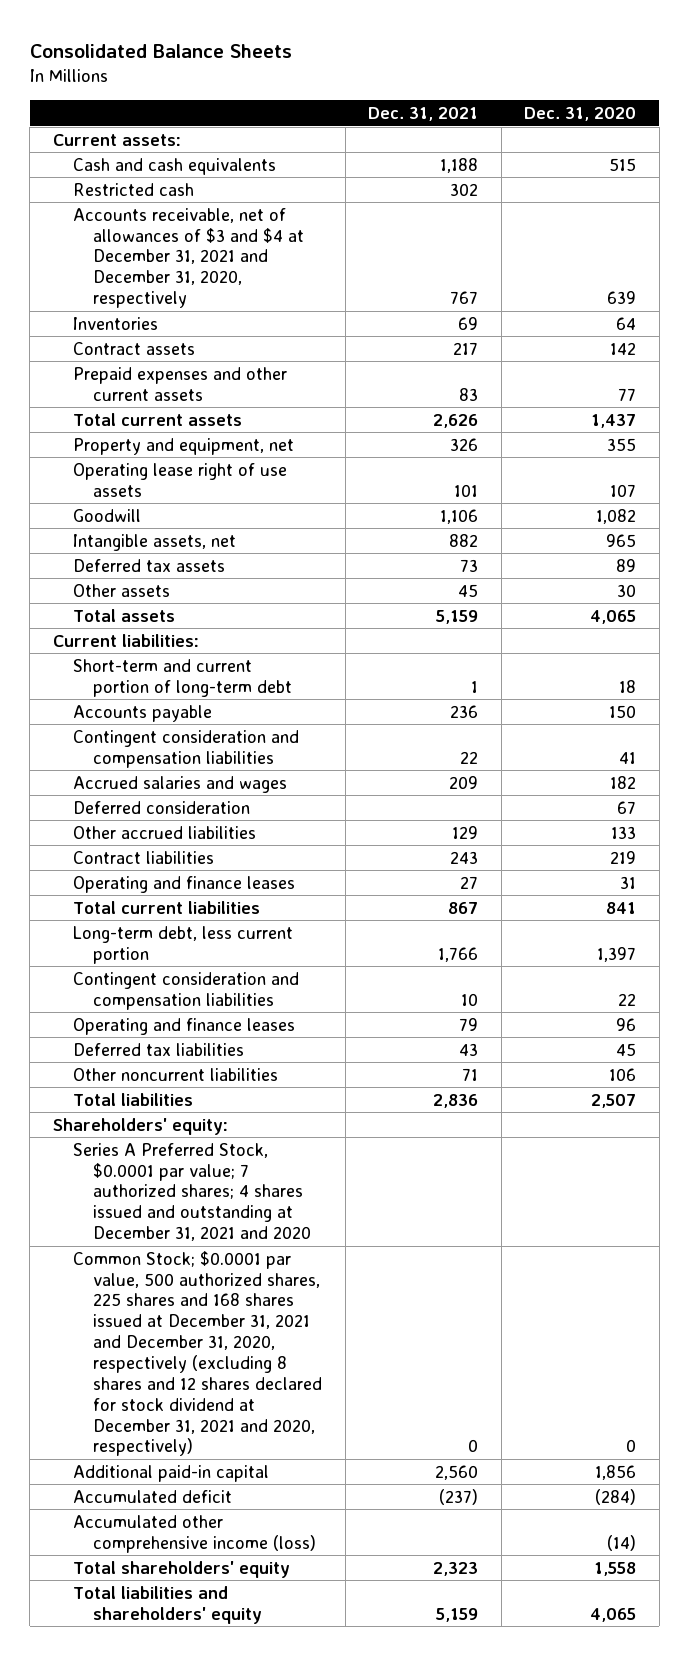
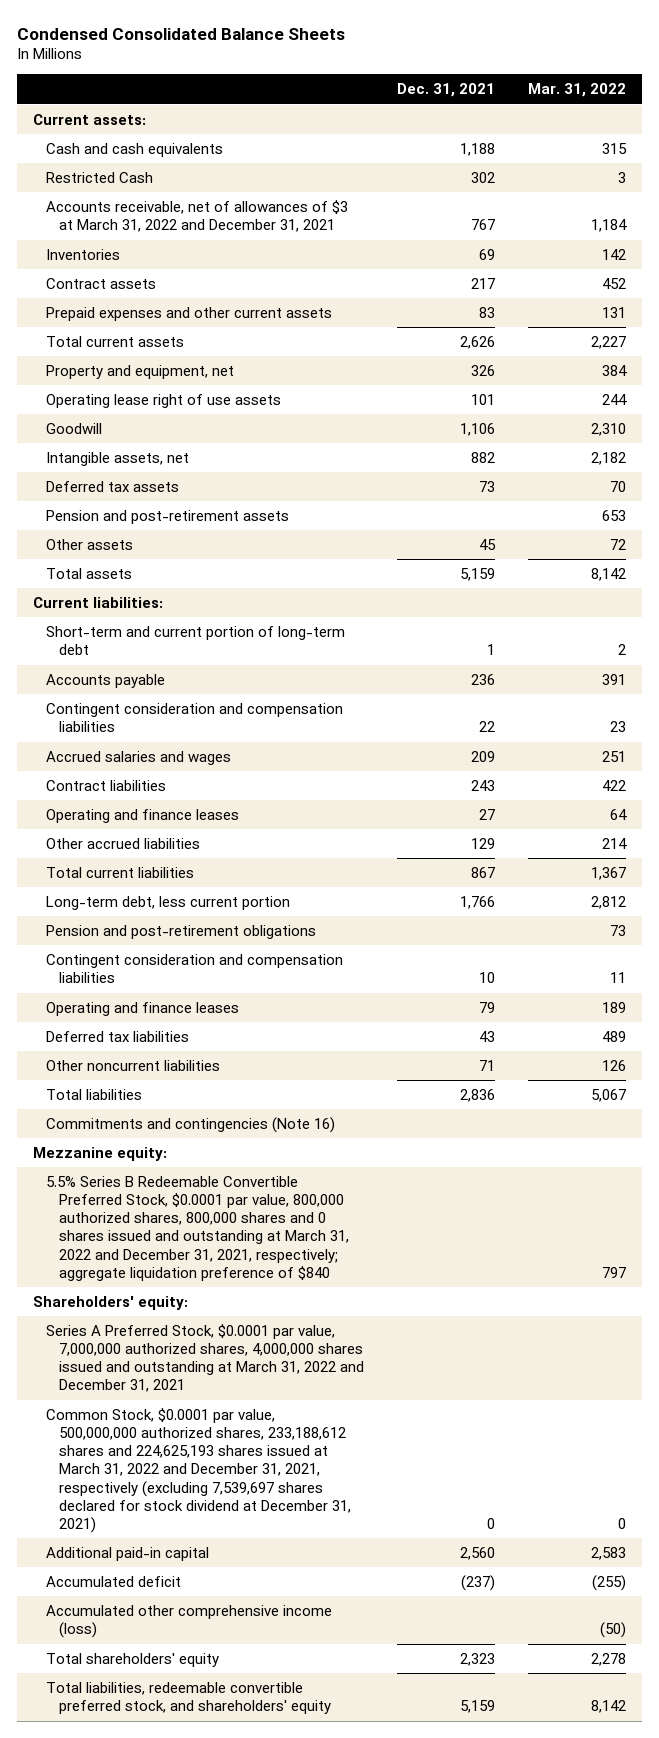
- Consolidated Balance Sheets
+ Condensed Consolidated Balance Sheets
- | Dec. 31, 2021 | Dec. 31, 2020
+ | Dec. 31, 2021 | Mar. 31, 2022
- Restricted cash | 302 |
- Accounts receivable, net of allowances of $3 and $4 at December 31, 2021 and December 31, 2020, respectively | 767 | 639
+ Restricted Cash | 302 | 3
+ Accounts receivable, net of allowances of $3 at March 31, 2022 and December 31, 2021 | 767 | 1,184
+ Pension and post-retirement assets | | 653
- Deferred consideration | | 67
moved down: Other accrued liabilities | 129 | 214
+ Pension and post-retirement obligations | | 73
+ Commitments and contingencies (Note 16)
+ Mezzanine equity:
+ 5.5% Series B Redeemable Convertible Preferred Stock, $0.0001 par value, 800,000 authorized shares, 800,000 shares and 0 shares issued and outstanding at March 31, 2022 and December 31, 2021, respectively; aggregate liquidation preference of $840 | | 797
- Series A Preferred Stock, $0.0001 par value; 7 authorized shares; 4 shares issued and outstanding at December 31, 2021 and 2020
- Common Stock; $0.0001 par value, 500 authorized shares, 225 shares and 168 shares issued at December 31, 2021 and December 31, 2020, respectively (excluding 8 shares and 12 shares declared for stock dividend at December 31, 2021 and 2020, respectively) | 0 | 0
+ Series A Preferred Stock, $0.0001 par value, 7,000,000 authorized shares, 4,000,000 shares issued and outstanding at March 31, 2022 and December 31, 2021
+ Common Stock, $0.0001 par value, 500,000,000 authorized shares, 233,188,612 shares and 224,625,193 shares issued at March 31, 2022 and December 31, 2021, respectively (excluding 7,539,697 shares declared for stock dividend at December 31, 2021) | 0 | 0
- Total liabilities and shareholders' equity | 5,159 | 4,065
+ Total liabilities, redeemable convertible preferred stock, and shareholders' equity | 5,159 | 8,142

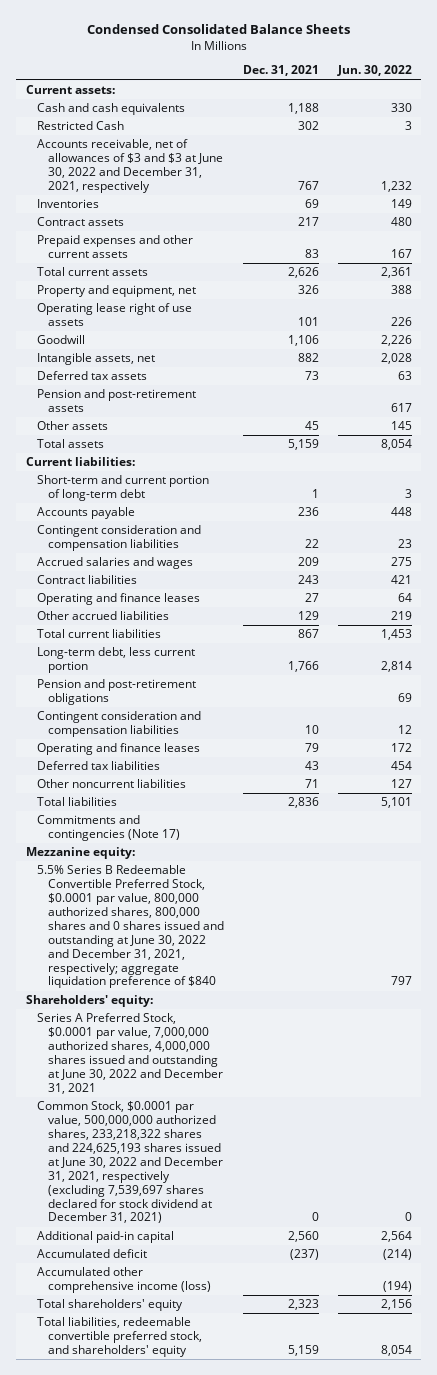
- | Dec. 31, 2021 | Mar. 31, 2022
+ | Dec. 31, 2021 | Jun. 30, 2022
- Accounts receivable, net of allowances of $3 at March 31, 2022 and December 31, 2021 | 767 | 1,184
+ Accounts receivable, net of allowances of $3 and $3 at June 30, 2022 and December 31, 2021, respectively | 767 | 1,232
- Commitments and contingencies (Note 16)
+ Commitments and contingencies (Note 17)
- 5.5% Series B Redeemable Convertible Preferred Stock, $0.0001 par value, 800,000 authorized shares, 800,000 shares and 0 shares issued and outstanding at March 31, 2022 and December 31, 2021, respectively; aggregate liquidation preference of $840 | | 797
+ 5.5% Series B Redeemable Convertible Preferred Stock, $0.0001 par value, 800,000 authorized shares, 800,000 shares and 0 shares issued and outstanding at June 30, 2022 and December 31, 2021, respectively; aggregate liquidation preference of $840 | | 797
- Series A Preferred Stock, $0.0001 par value, 7,000,000 authorized shares, 4,000,000 shares issued and outstanding at March 31, 2022 and December 31, 2021
- Common Stock, $0.0001 par value, 500,000,000 authorized shares, 233,188,612 shares and 224,625,193 shares issued at March 31, 2022 and December 31, 2021, respectively (excluding 7,539,697 shares declared for stock dividend at December 31, 2021) | 0 | 0
+ Series A Preferred Stock, $0.0001 par value, 7,000,000 authorized shares, 4,000,000 shares issued and outstanding at June 30, 2022 and December 31, 2021
+ Common Stock, $0.0001 par value, 500,000,000 authorized shares, 233,218,322 shares and 224,625,193 shares issued at June 30, 2022 and December 31, 2021, respectively (excluding 7,539,697 shares declared for stock dividend at December 31, 2021) | 0 | 0

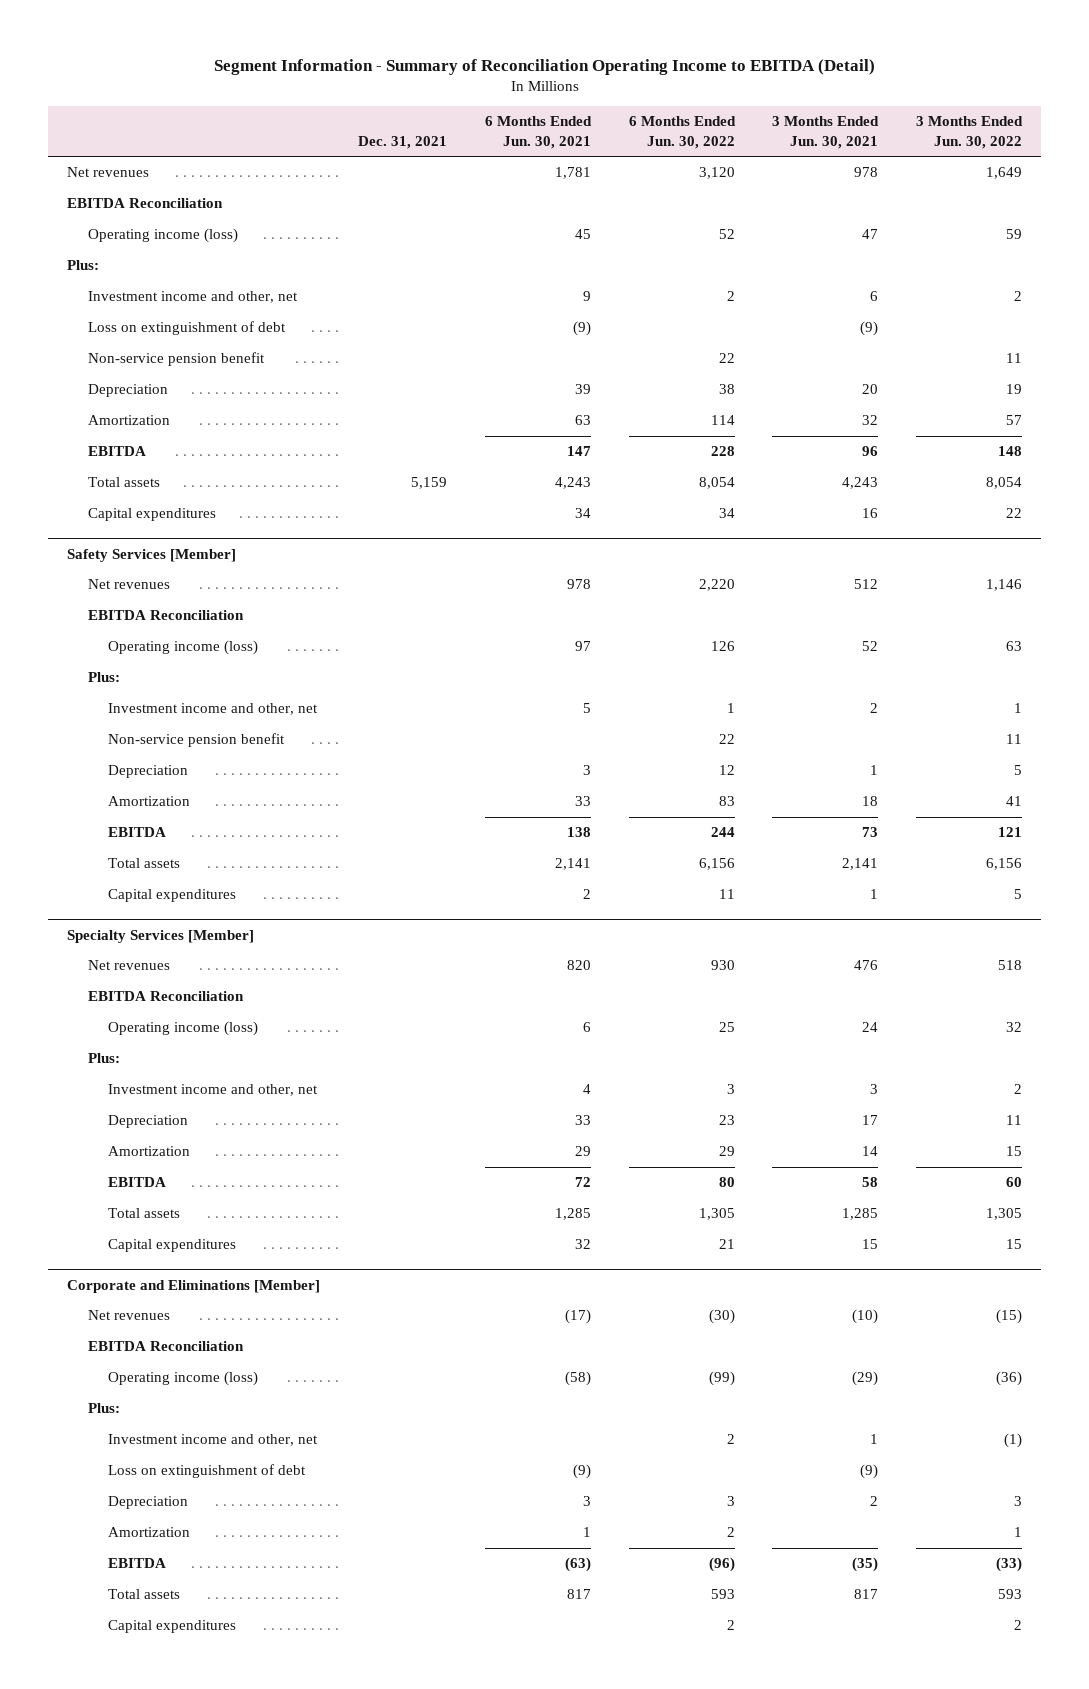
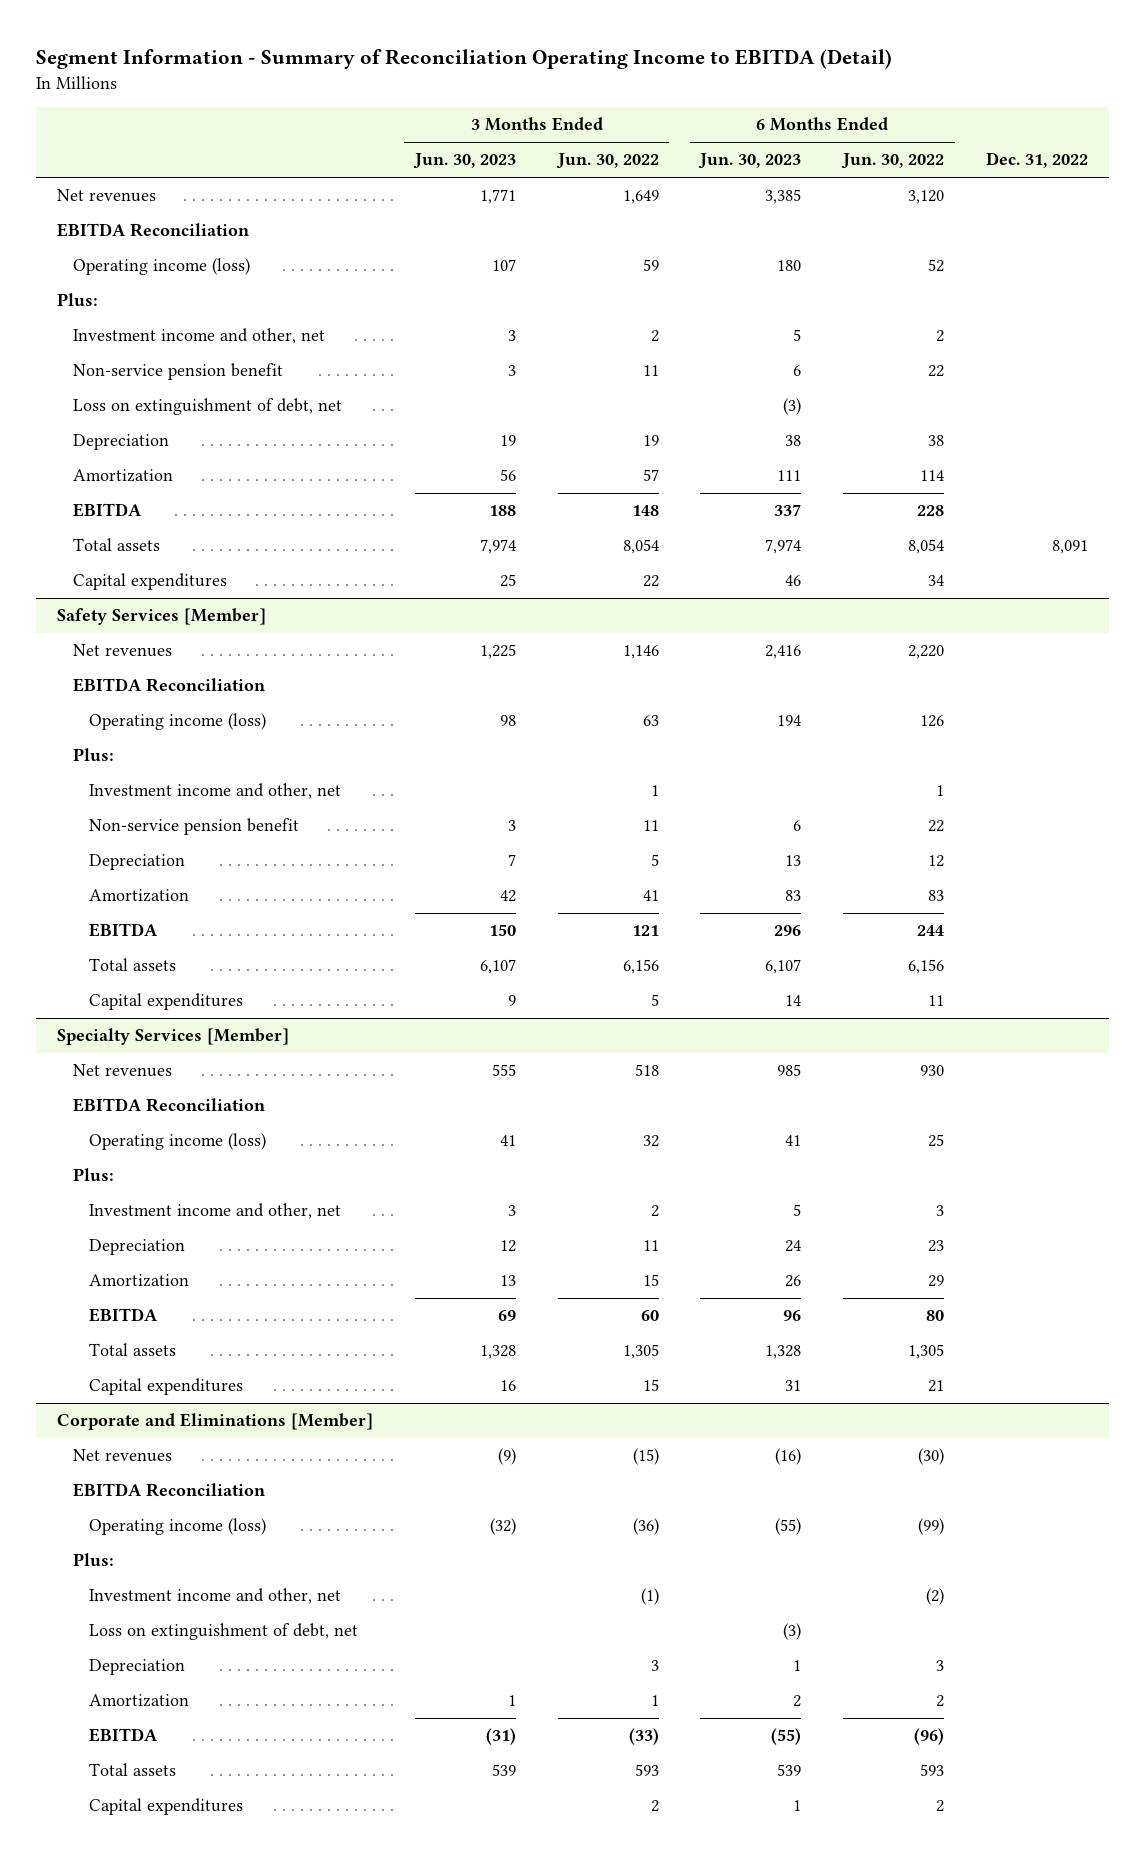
- | Dec. 31, 2021 | 6 Months Ended Jun. 30, 2021 | 6 Months Ended Jun. 30, 2022 | 3 Months Ended Jun. 30, 2021 | 3 Months Ended Jun. 30, 2022
+ | 3 Months Ended Jun. 30, 2023 | 3 Months Ended Jun. 30, 2022 | 6 Months Ended Jun. 30, 2023 | 6 Months Ended Jun. 30, 2022 | Dec. 31, 2022
- Loss on extinguishment of debt | | (9) | | (9) |
+ Loss on extinguishment of debt, net | | | (3) | |
@ Corporate and Eliminations [Member]
- Investment income and other, net | | | 2 | 1 | (1)
- Loss on extinguishment of debt | | (9) | | (9) |
+ Investment income and other, net | | (1) | | (2) |
+ Loss on extinguishment of debt, net | | | (3) | |

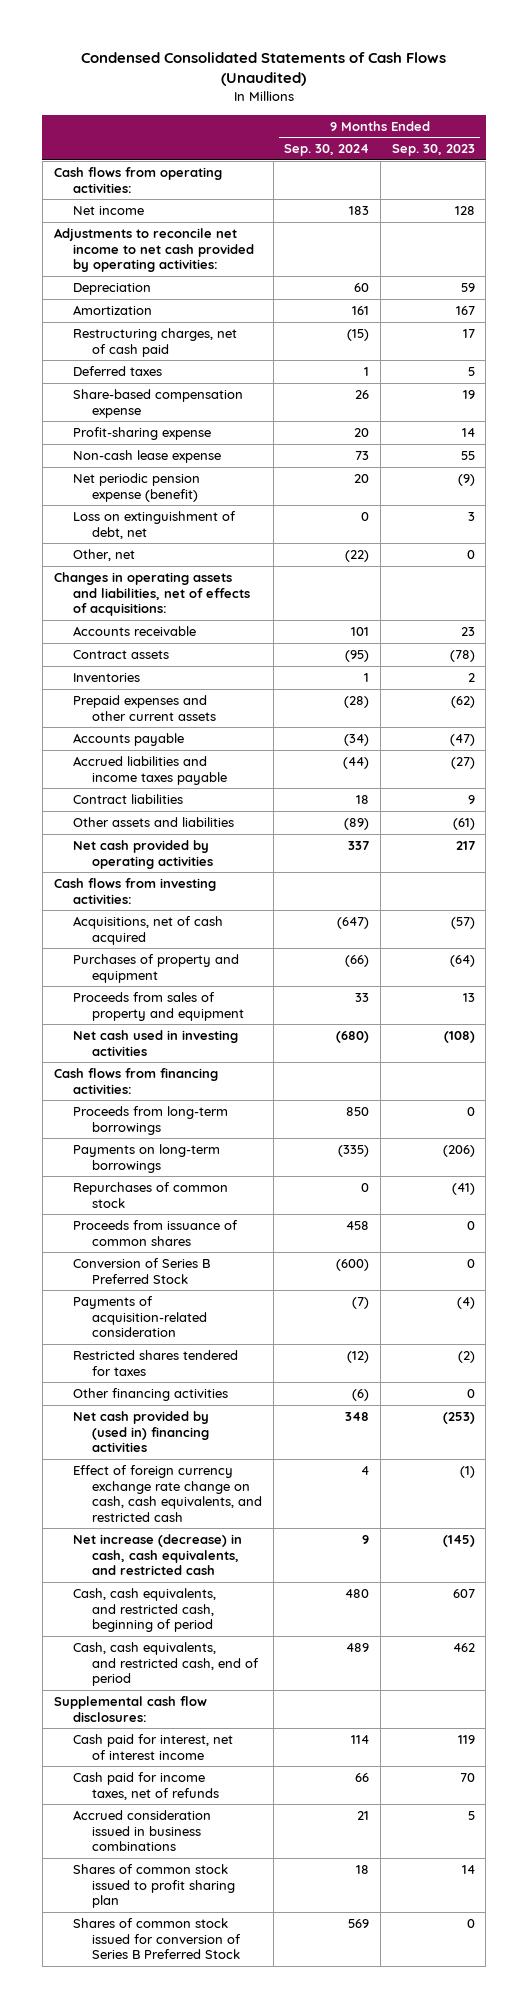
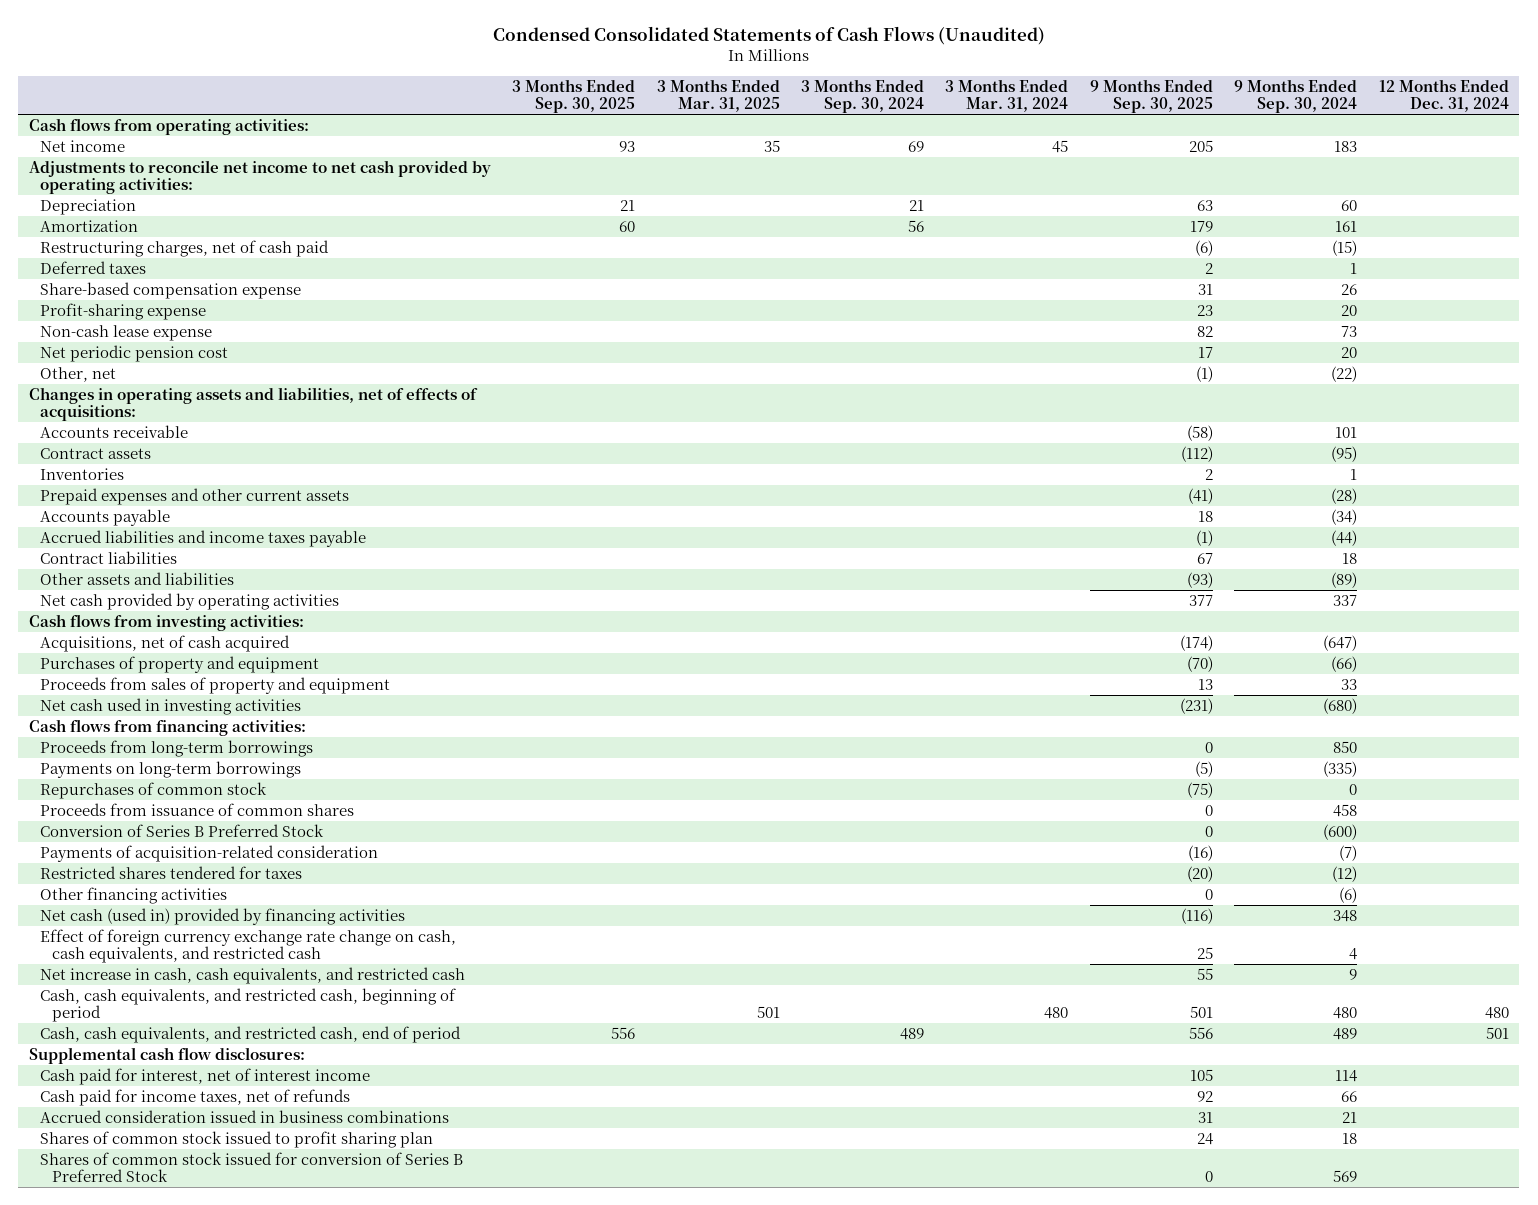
- | 9 Months Ended Sep. 30, 2024 | 9 Months Ended Sep. 30, 2023
+ | 3 Months Ended Sep. 30, 2025 | 3 Months Ended Mar. 31, 2025 | 3 Months Ended Sep. 30, 2024 | 3 Months Ended Mar. 31, 2024 | 9 Months Ended Sep. 30, 2025 | 9 Months Ended Sep. 30, 2024 | 12 Months Ended Dec. 31, 2024
- Net periodic pension expense (benefit) | 20 | (9)
- Loss on extinguishment of debt, net | 0 | 3
+ Net periodic pension cost | | | | | 17 | 20 |
- Net cash provided by (used in) financing activities | 348 | (253)
+ Net cash (used in) provided by financing activities | | | | | (116) | 348 |
- Net increase (decrease) in cash, cash equivalents, and restricted cash | 9 | (145)
+ Net increase in cash, cash equivalents, and restricted cash | | | | | 55 | 9 |

